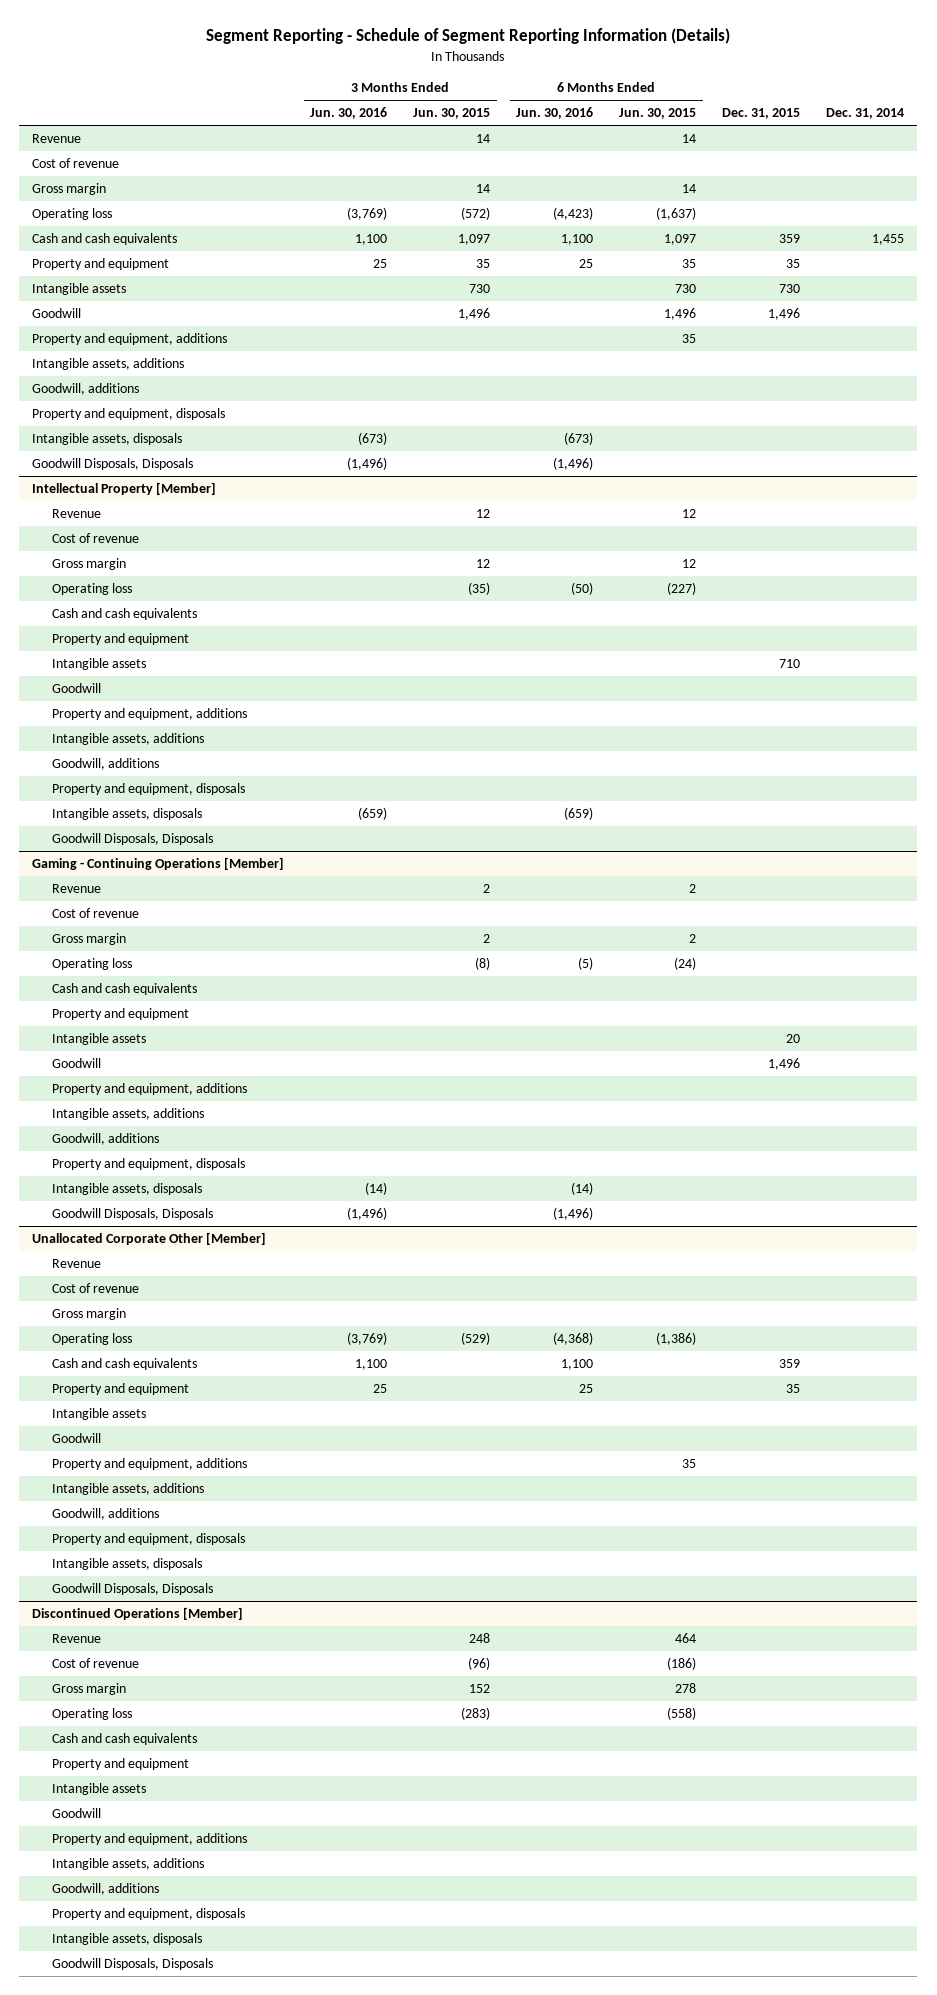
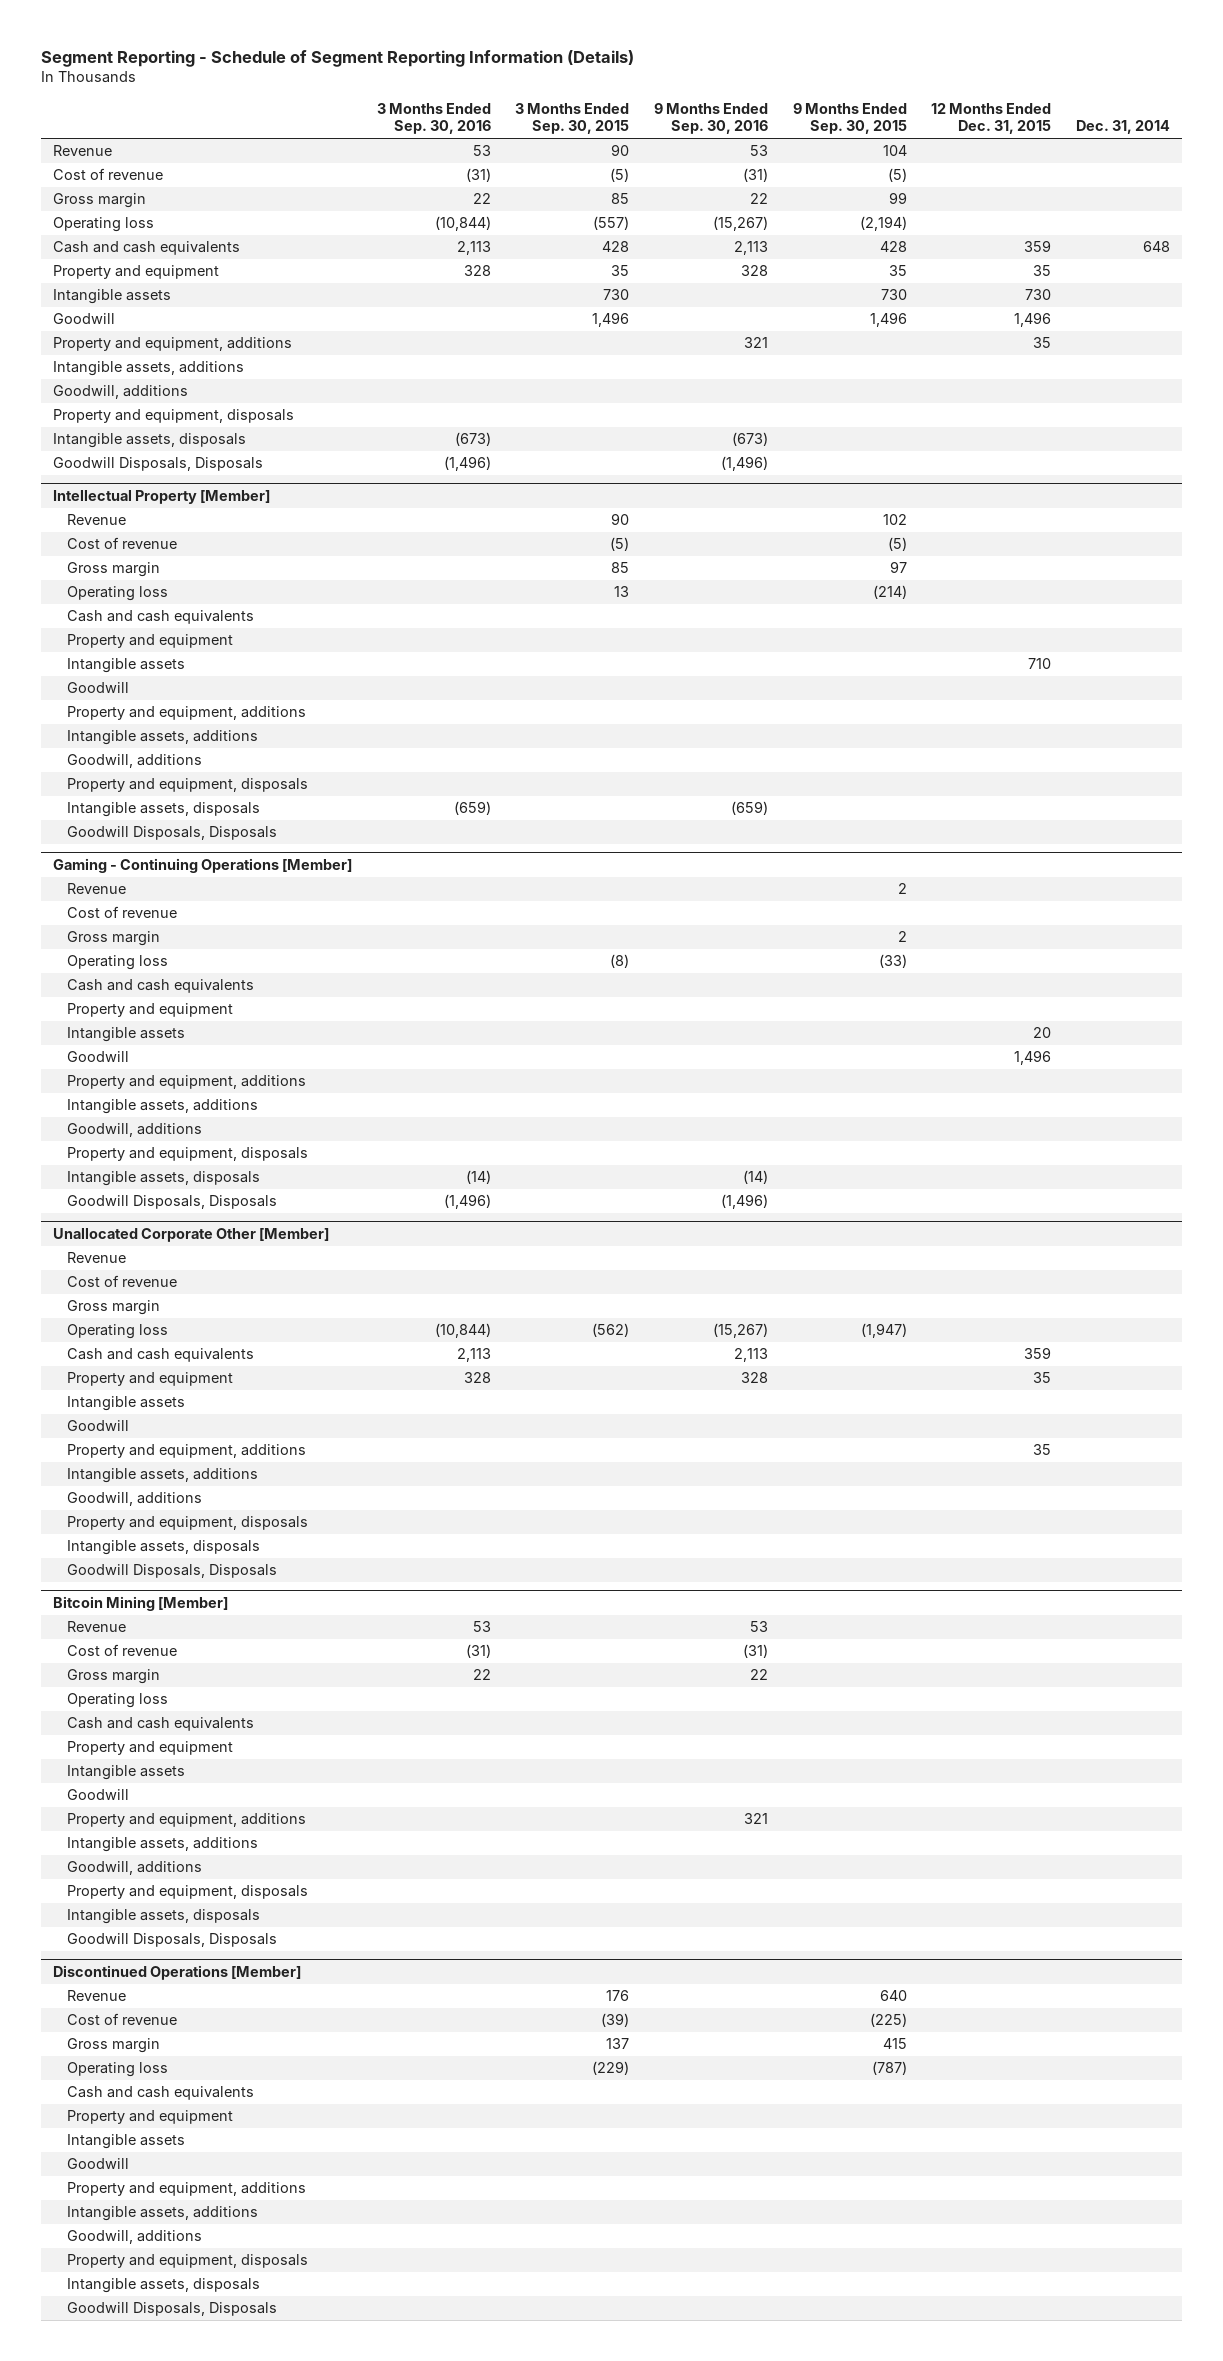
- | 3 Months Ended Jun. 30, 2016 | 3 Months Ended Jun. 30, 2015 | 6 Months Ended Jun. 30, 2016 | 6 Months Ended Jun. 30, 2015 | Dec. 31, 2015 | Dec. 31, 2014
+ | 3 Months Ended Sep. 30, 2016 | 3 Months Ended Sep. 30, 2015 | 9 Months Ended Sep. 30, 2016 | 9 Months Ended Sep. 30, 2015 | 12 Months Ended Dec. 31, 2015 | Dec. 31, 2014
- Cash and cash equivalents | 1,100 | 1,097 | 1,100 | 1,097 | 359 | 1,455
+ Cash and cash equivalents | 2,113 | 428 | 2,113 | 428 | 359 | 648
+ Bitcoin Mining [Member]
+ Revenue | 53 | | 53 | | |
+ Cost of revenue | (31) | | (31) | | |
+ Gross margin | 22 | | 22 | | |
+ Operating loss
+ Cash and cash equivalents
+ Property and equipment
+ Intangible assets
+ Goodwill
+ Property and equipment, additions | | | 321 | | |
+ Intangible assets, additions
+ Goodwill, additions
+ Property and equipment, disposals
+ Intangible assets, disposals
+ Goodwill Disposals, Disposals

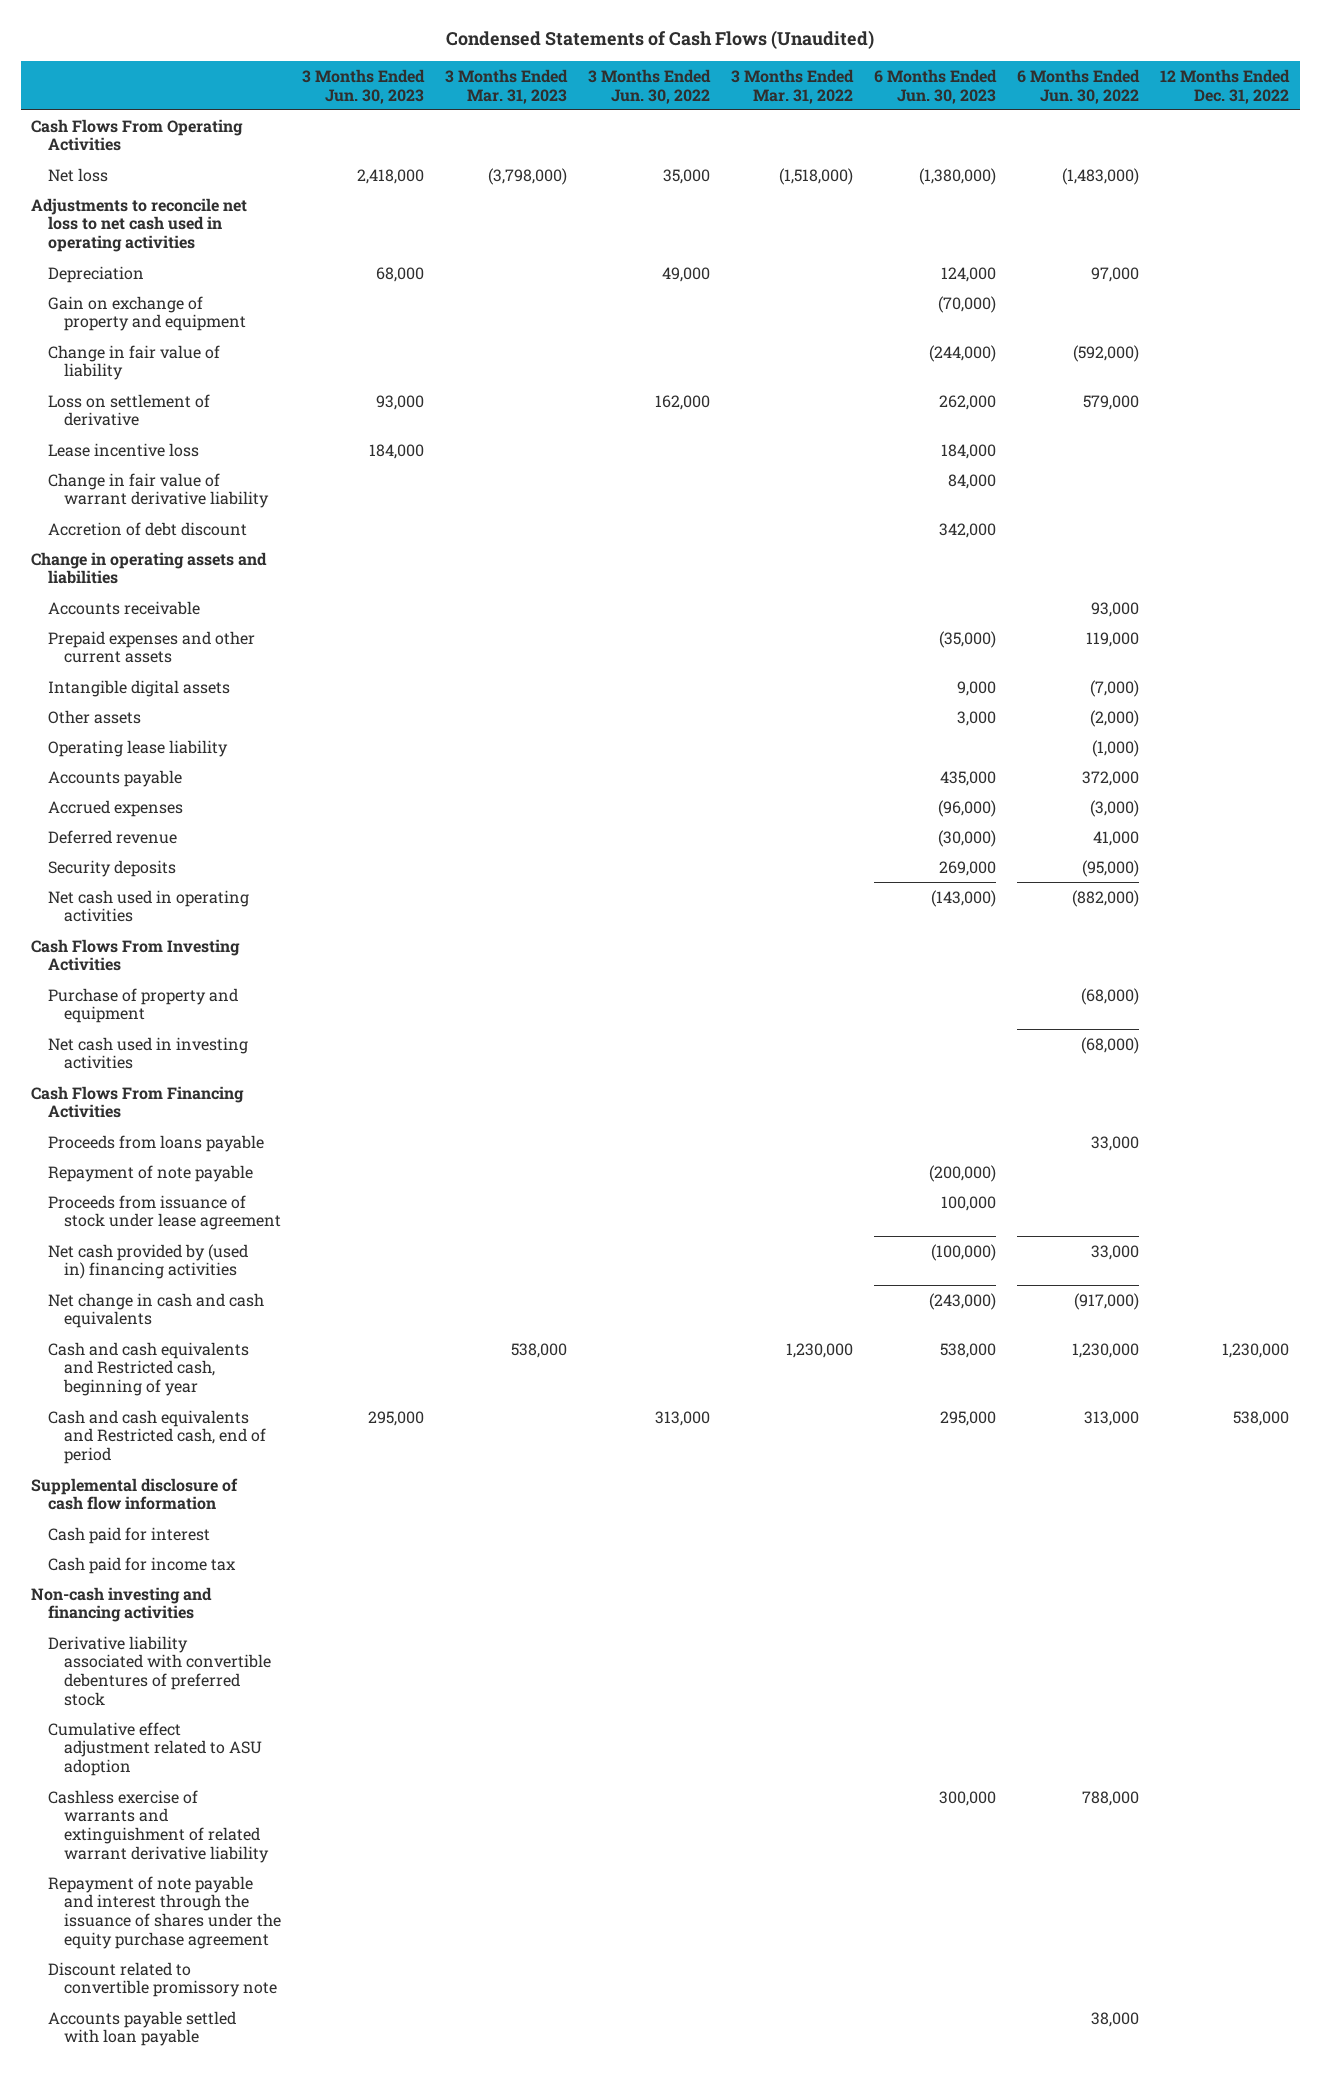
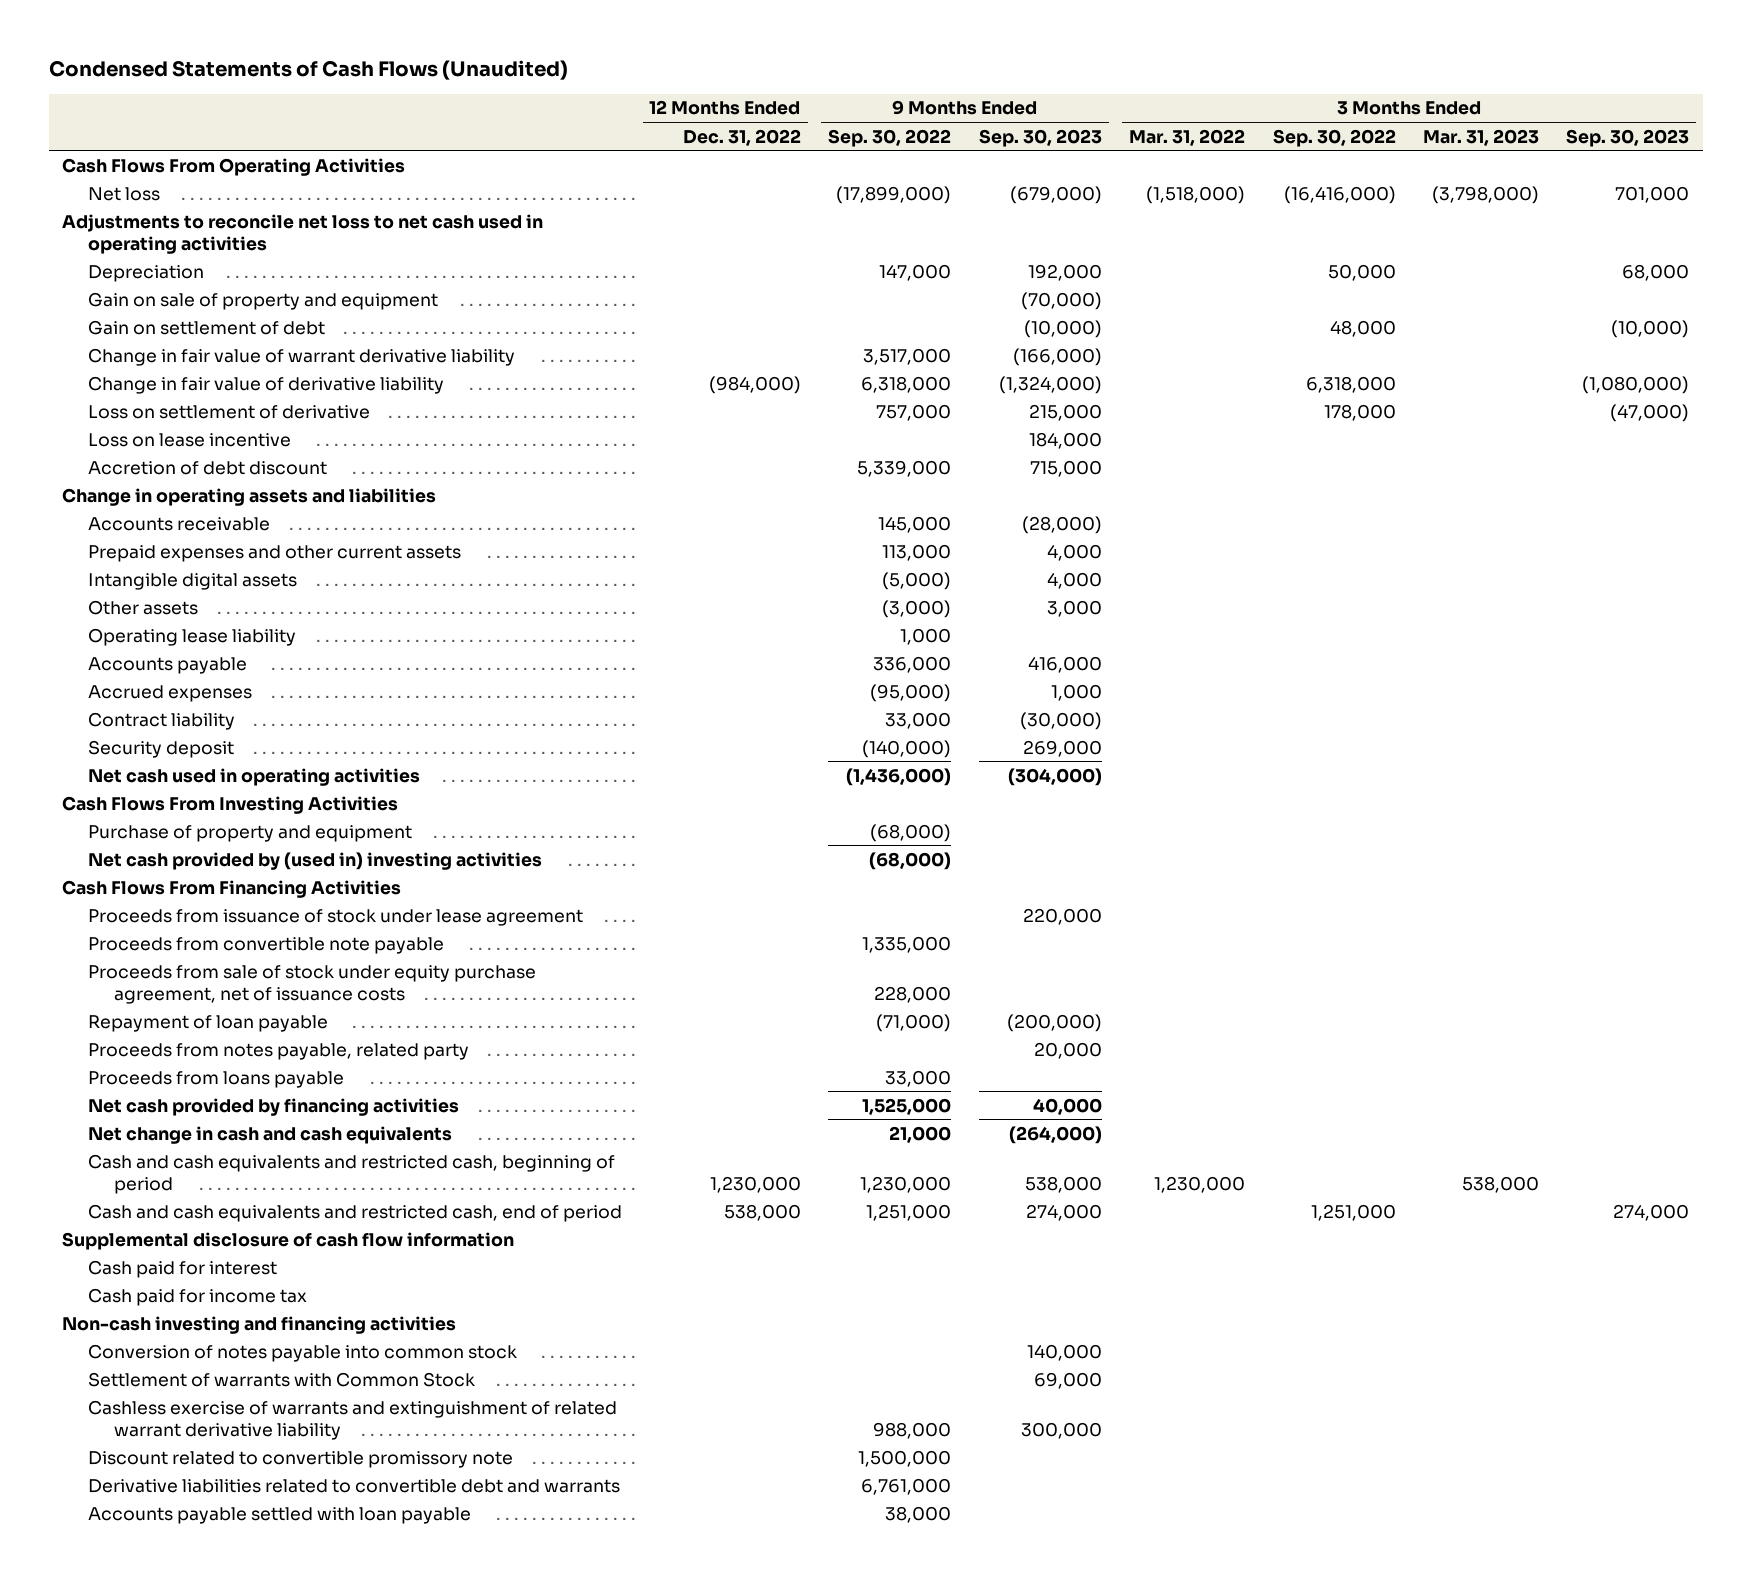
- | 3 Months Ended Jun. 30, 2023 | 3 Months Ended Mar. 31, 2023 | 3 Months Ended Jun. 30, 2022 | 3 Months Ended Mar. 31, 2022 | 6 Months Ended Jun. 30, 2023 | 6 Months Ended Jun. 30, 2022 | 12 Months Ended Dec. 31, 2022
+ | 12 Months Ended Dec. 31, 2022 | 9 Months Ended Sep. 30, 2022 | 9 Months Ended Sep. 30, 2023 | 3 Months Ended Mar. 31, 2022 | 3 Months Ended Sep. 30, 2022 | 3 Months Ended Mar. 31, 2023 | 3 Months Ended Sep. 30, 2023
- Gain on exchange of property and equipment | | | | | (70,000) | |
- Change in fair value of liability | | | | | (244,000) | (592,000) |
- Lease incentive loss | 184,000 | | | | 184,000 | |
+ Gain on sale of property and equipment | | | (70,000) | | | |
+ Gain on settlement of debt | | | (10,000) | | 48,000 | | (10,000)
+ Change in fair value of derivative liability | (984,000) | 6,318,000 | (1,324,000) | | 6,318,000 | | (1,080,000)
moved down: Loss on settlement of derivative | | 757,000 | 215,000 | | 178,000 | | (47,000)
+ Loss on lease incentive | | | 184,000 | | | |
- Deferred revenue | | | | | (30,000) | 41,000 |
- Security deposits | | | | | 269,000 | (95,000) |
+ Contract liability | | 33,000 | (30,000) | | | |
+ Security deposit | | (140,000) | 269,000 | | | |
- Net cash used in investing activities | | | | | | (68,000) |
+ Net cash provided by (used in) investing activities | | (68,000) | | | | |
- Repayment of note payable | | | | | (200,000) | |
- Net cash provided by (used in) financing activities | | | | | (100,000) | 33,000 |
+ Proceeds from convertible note payable | | 1,335,000 | | | | |
+ Proceeds from sale of stock under equity purchase agreement, net of issuance costs | | 228,000 | | | | |
+ Repayment of loan payable | | (71,000) | (200,000) | | | |
+ Proceeds from notes payable, related party | | | 20,000 | | | |
moved down: Proceeds from loans payable | | 33,000 | | | | |
+ Net cash provided by financing activities | | 1,525,000 | 40,000 | | | |
- Cash and cash equivalents and Restricted cash, beginning of year | | 538,000 | | 1,230,000 | 538,000 | 1,230,000 | 1,230,000
- Cash and cash equivalents and Restricted cash, end of period | 295,000 | | 313,000 | | 295,000 | 313,000 | 538,000
+ Cash and cash equivalents and restricted cash, beginning of period | 1,230,000 | 1,230,000 | 538,000 | 1,230,000 | | 538,000 |
+ Cash and cash equivalents and restricted cash, end of period | 538,000 | 1,251,000 | 274,000 | | 1,251,000 | | 274,000
- Derivative liability associated with convertible debentures of preferred stock
- Cumulative effect adjustment related to ASU adoption
+ Conversion of notes payable into common stock | | | 140,000 | | | |
+ Settlement of warrants with Common Stock | | | 69,000 | | | |
- Repayment of note payable and interest through the issuance of shares under the equity purchase agreement
+ Derivative liabilities related to convertible debt and warrants | | 6,761,000 | | | | |

